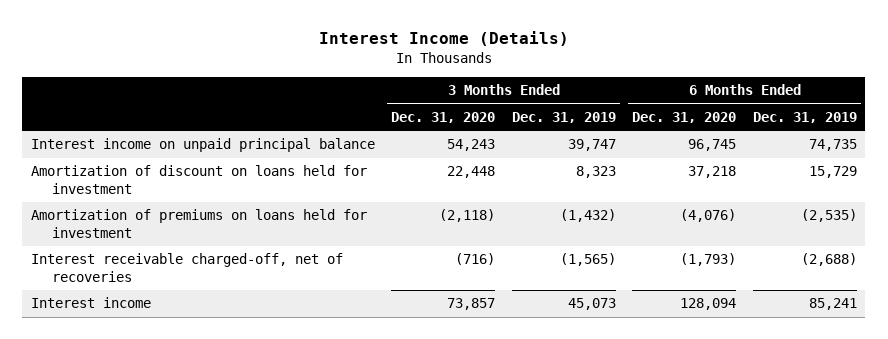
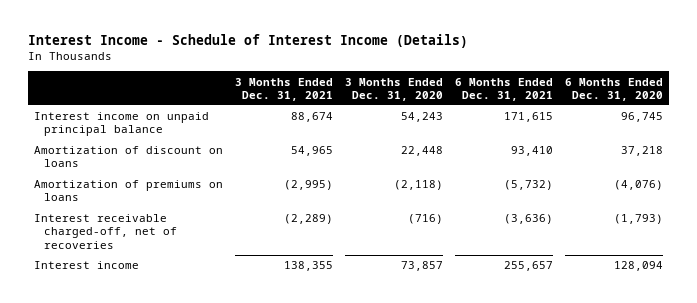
- Interest Income (Details)
+ Interest Income - Schedule of Interest Income (Details)
- | 3 Months Ended Dec. 31, 2020 | 3 Months Ended Dec. 31, 2019 | 6 Months Ended Dec. 31, 2020 | 6 Months Ended Dec. 31, 2019
+ | 3 Months Ended Dec. 31, 2021 | 3 Months Ended Dec. 31, 2020 | 6 Months Ended Dec. 31, 2021 | 6 Months Ended Dec. 31, 2020
- Amortization of discount on loans held for investment | 22,448 | 8,323 | 37,218 | 15,729
- Amortization of premiums on loans held for investment | (2,118) | (1,432) | (4,076) | (2,535)
+ Amortization of discount on loans | 54,965 | 22,448 | 93,410 | 37,218
+ Amortization of premiums on loans | (2,995) | (2,118) | (5,732) | (4,076)

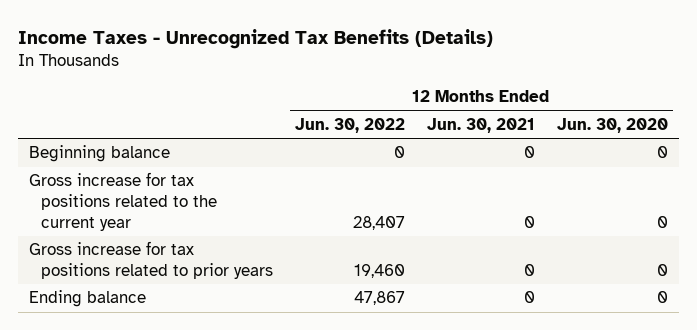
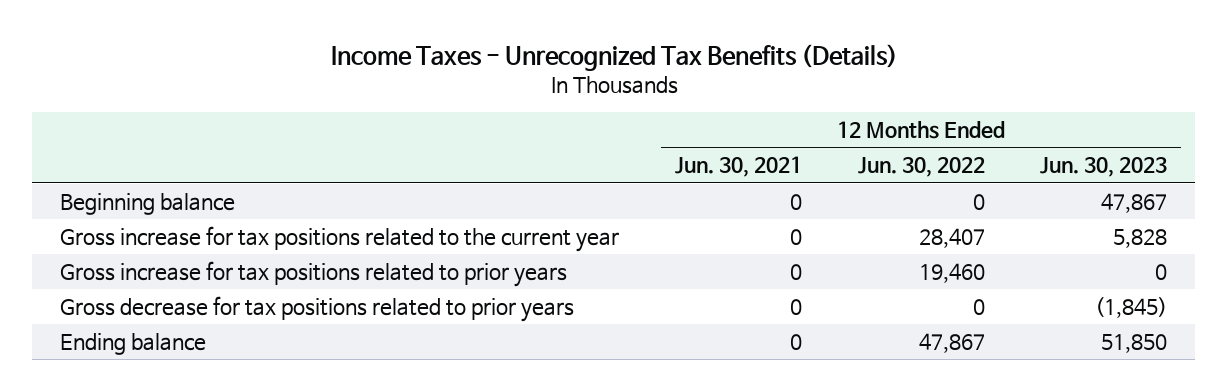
- | 12 Months Ended Jun. 30, 2022 | 12 Months Ended Jun. 30, 2021 | 12 Months Ended Jun. 30, 2020
+ | 12 Months Ended Jun. 30, 2021 | 12 Months Ended Jun. 30, 2022 | 12 Months Ended Jun. 30, 2023
+ Gross decrease for tax positions related to prior years | 0 | 0 | (1,845)

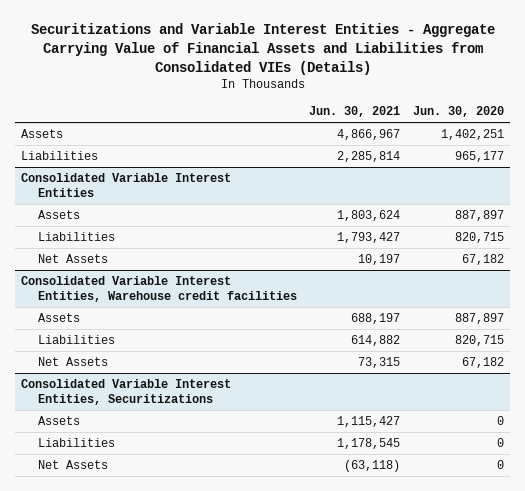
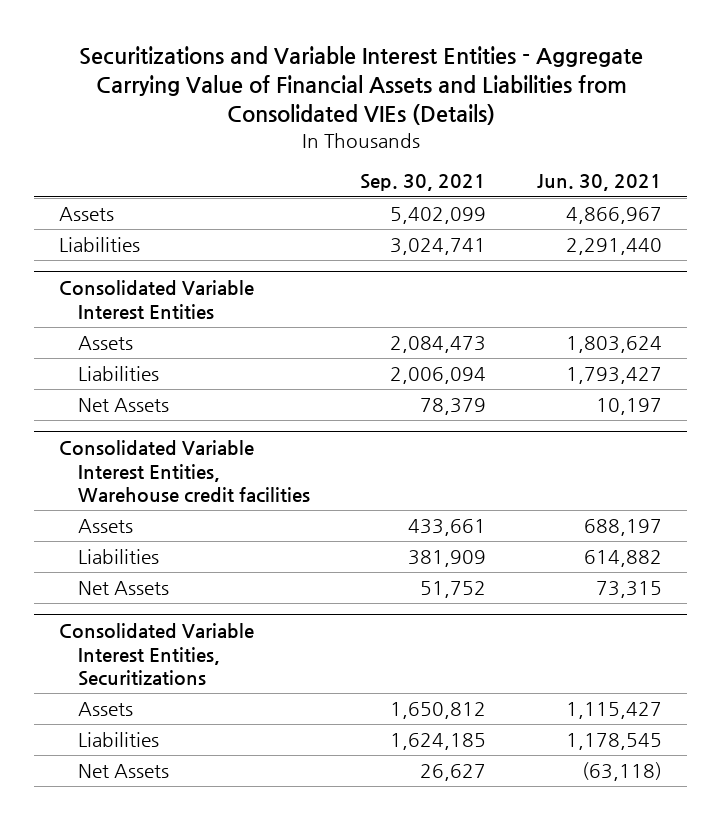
- | Jun. 30, 2021 | Jun. 30, 2020
+ | Sep. 30, 2021 | Jun. 30, 2021
- Liabilities | 2,285,814 | 965,177
+ Liabilities | 3,024,741 | 2,291,440

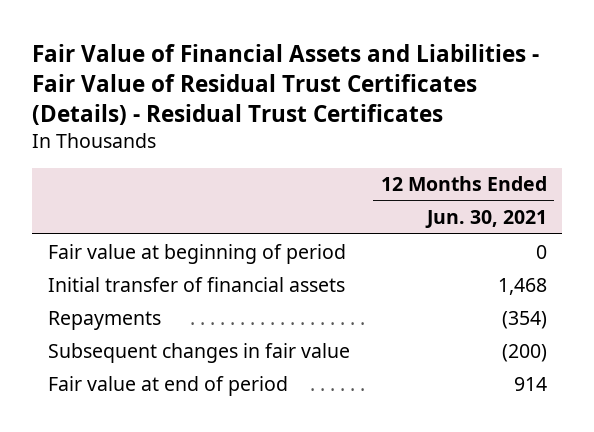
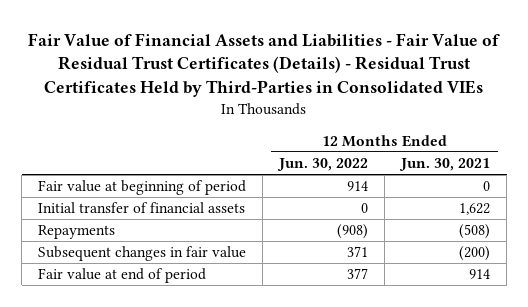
- Fair Value of Financial Assets and Liabilities - Fair Value of Residual Trust Certificates (Details) - Residual Trust Certificates
+ Fair Value of Financial Assets and Liabilities - Fair Value of Residual Trust Certificates (Details) - Residual Trust Certificates Held by Third-Parties in Consolidated VIEs
- | 12 Months Ended Jun. 30, 2021
+ | 12 Months Ended Jun. 30, 2022 | 12 Months Ended Jun. 30, 2021
- Initial transfer of financial assets | 1,468
- Repayments | (354)
+ Initial transfer of financial assets | 0 | 1,622
+ Repayments | (908) | (508)

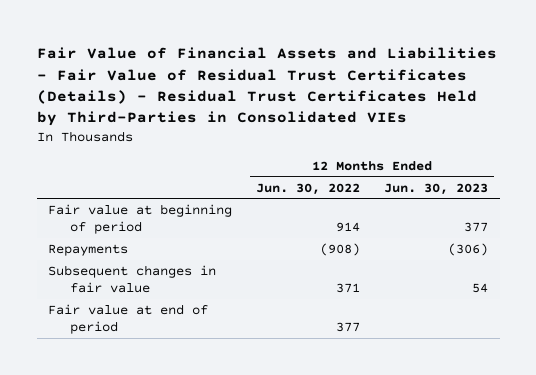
- | 12 Months Ended Jun. 30, 2022 | 12 Months Ended Jun. 30, 2021
+ | 12 Months Ended Jun. 30, 2022 | 12 Months Ended Jun. 30, 2023
- Initial transfer of financial assets | 0 | 1,622

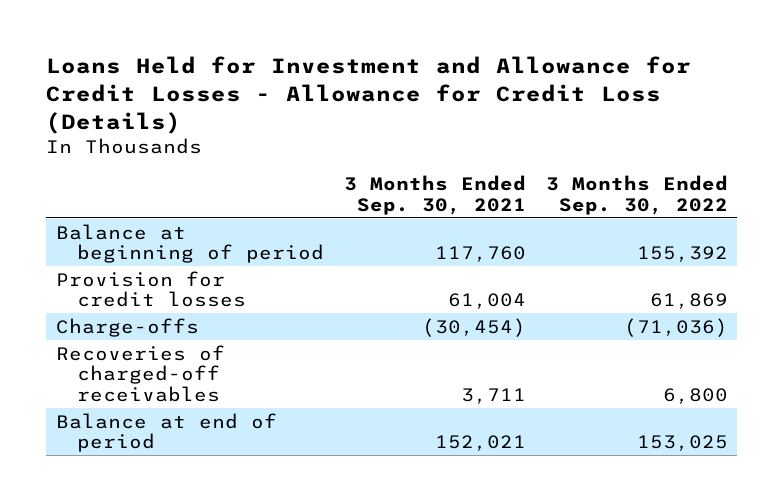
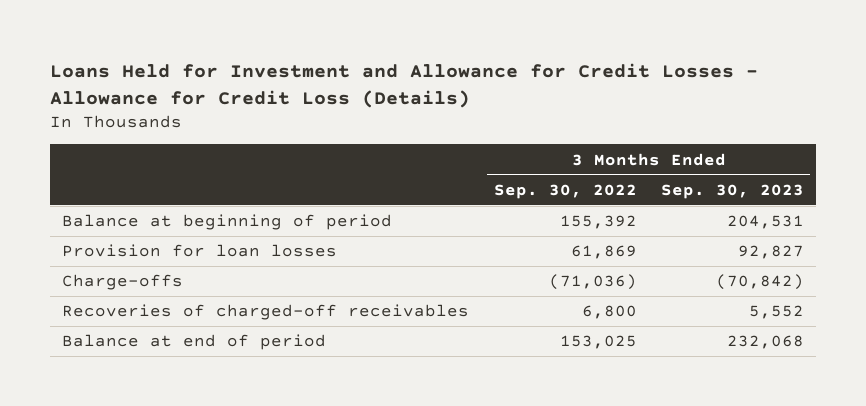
- | 3 Months Ended Sep. 30, 2021 | 3 Months Ended Sep. 30, 2022
+ | 3 Months Ended Sep. 30, 2022 | 3 Months Ended Sep. 30, 2023
- Provision for credit losses | 61,004 | 61,869
+ Provision for loan losses | 61,869 | 92,827

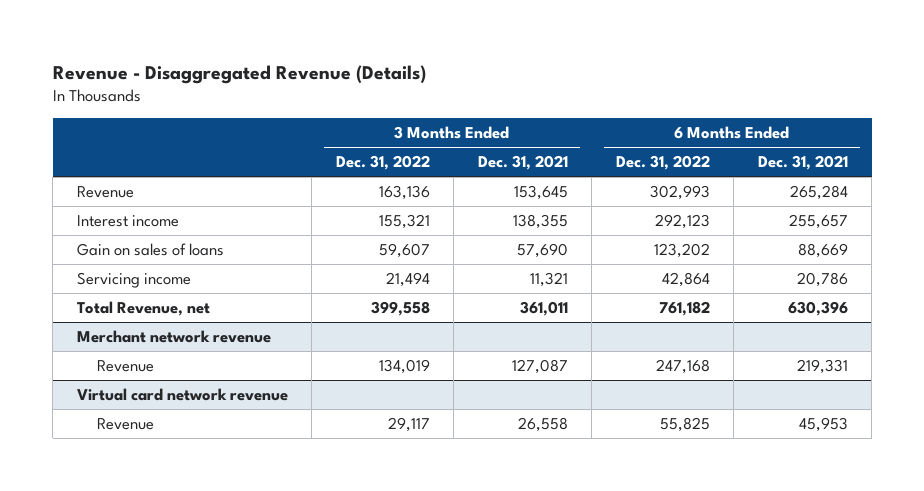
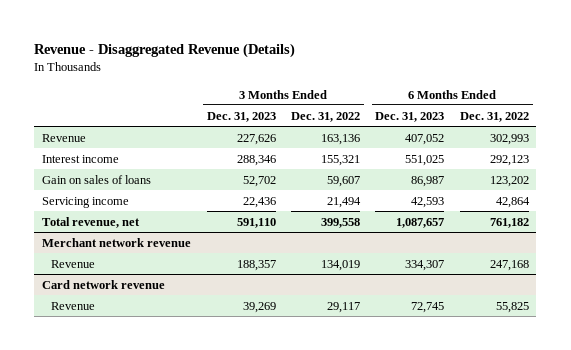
- | 3 Months Ended Dec. 31, 2022 | 3 Months Ended Dec. 31, 2021 | 6 Months Ended Dec. 31, 2022 | 6 Months Ended Dec. 31, 2021
+ | 3 Months Ended Dec. 31, 2023 | 3 Months Ended Dec. 31, 2022 | 6 Months Ended Dec. 31, 2023 | 6 Months Ended Dec. 31, 2022
- Total Revenue, net | 399,558 | 361,011 | 761,182 | 630,396
+ Total revenue, net | 591,110 | 399,558 | 1,087,657 | 761,182
- Virtual card network revenue
+ Card network revenue

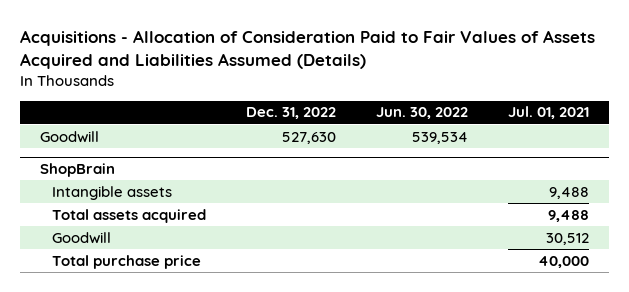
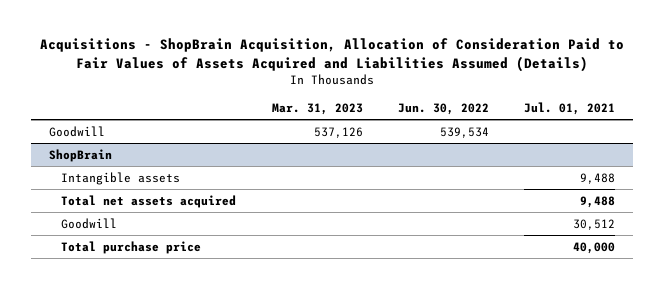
- Acquisitions - Allocation of Consideration Paid to Fair Values of Assets Acquired and Liabilities Assumed (Details)
+ Acquisitions - ShopBrain Acquisition, Allocation of Consideration Paid to Fair Values of Assets Acquired and Liabilities Assumed (Details)
- | Dec. 31, 2022 | Jun. 30, 2022 | Jul. 01, 2021
+ | Mar. 31, 2023 | Jun. 30, 2022 | Jul. 01, 2021
@ ShopBrain
- Total assets acquired | | | 9,488
+ Total net assets acquired | | | 9,488

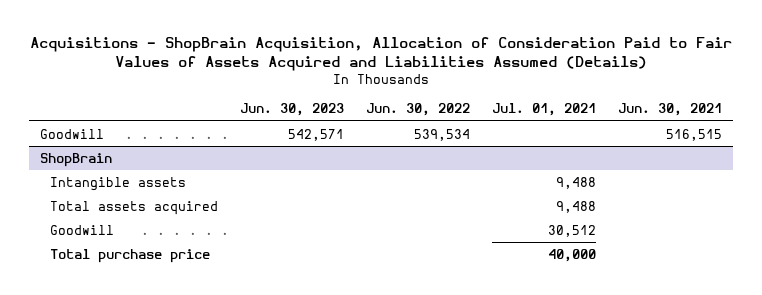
- | Mar. 31, 2023 | Jun. 30, 2022 | Jul. 01, 2021
+ | Jun. 30, 2023 | Jun. 30, 2022 | Jul. 01, 2021 | Jun. 30, 2021
@ ShopBrain
- Total net assets acquired | | | 9,488
+ Total assets acquired | | | 9,488 |

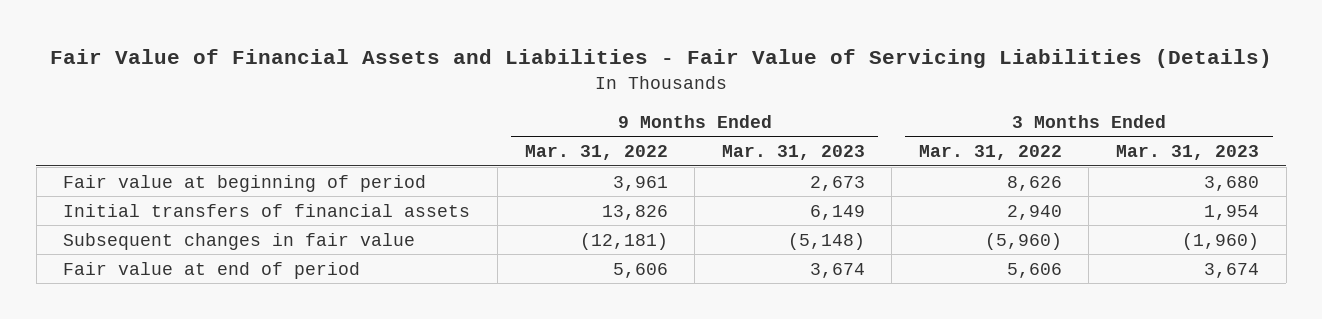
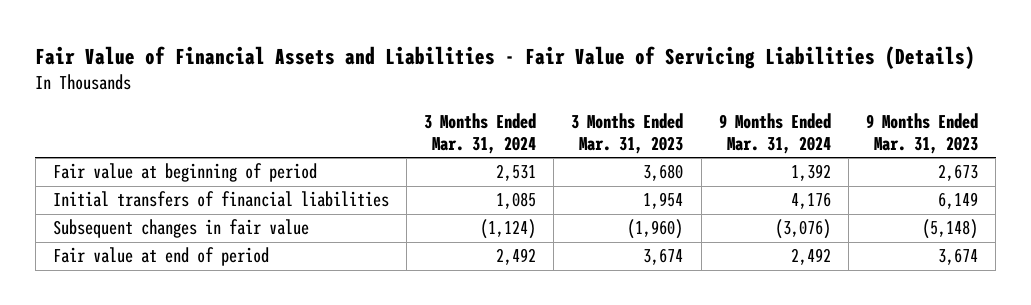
- | 9 Months Ended Mar. 31, 2022 | 9 Months Ended Mar. 31, 2023 | 3 Months Ended Mar. 31, 2022 | 3 Months Ended Mar. 31, 2023
+ | 3 Months Ended Mar. 31, 2024 | 3 Months Ended Mar. 31, 2023 | 9 Months Ended Mar. 31, 2024 | 9 Months Ended Mar. 31, 2023
- Initial transfers of financial assets | 13,826 | 6,149 | 2,940 | 1,954
+ Initial transfers of financial liabilities | 1,085 | 1,954 | 4,176 | 6,149

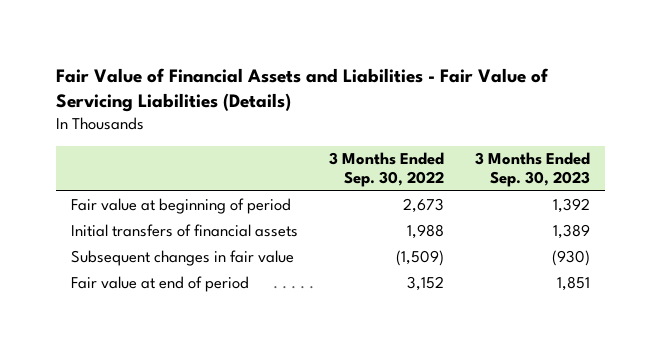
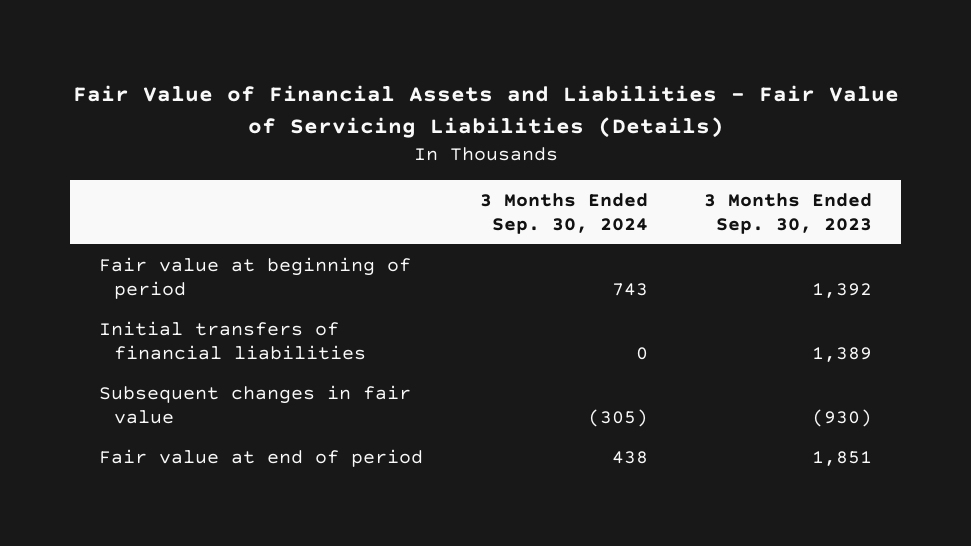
- | 3 Months Ended Sep. 30, 2022 | 3 Months Ended Sep. 30, 2023
+ | 3 Months Ended Sep. 30, 2024 | 3 Months Ended Sep. 30, 2023
- Initial transfers of financial assets | 1,988 | 1,389
+ Initial transfers of financial liabilities | 0 | 1,389

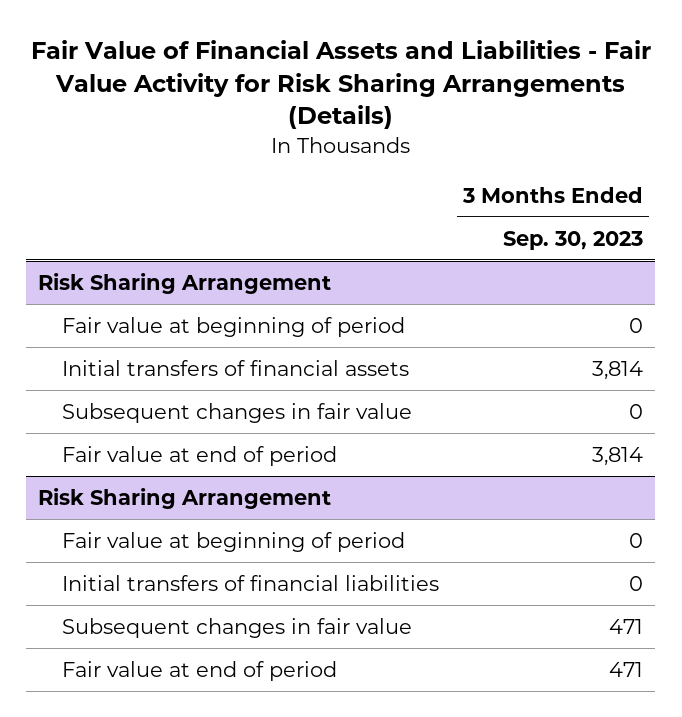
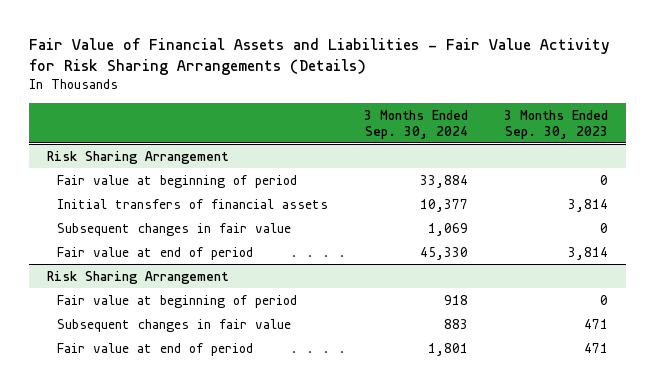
- | 3 Months Ended Sep. 30, 2023
+ | 3 Months Ended Sep. 30, 2024 | 3 Months Ended Sep. 30, 2023
@ Risk Sharing Arrangement
- Initial transfers of financial liabilities | 0

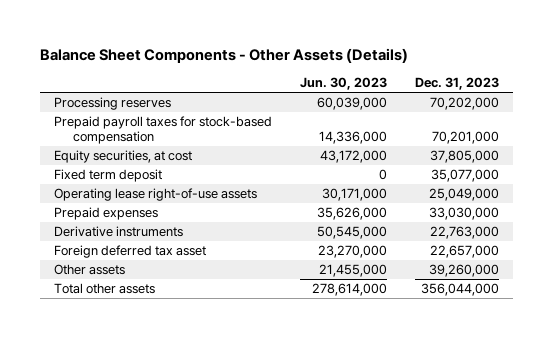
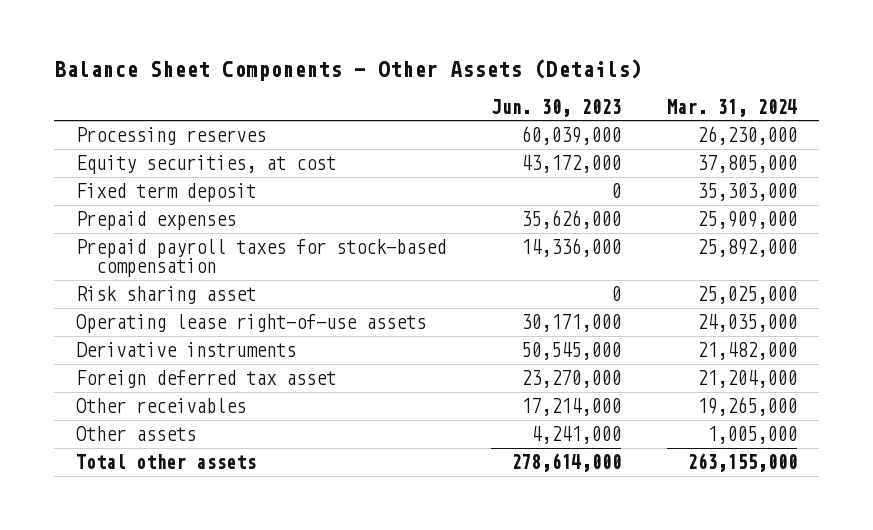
- | Jun. 30, 2023 | Dec. 31, 2023
+ | Jun. 30, 2023 | Mar. 31, 2024
moved down: Prepaid payroll taxes for stock-based compensation | 14,336,000 | 25,892,000
+ Risk sharing asset | 0 | 25,025,000
moved down: Operating lease right-of-use assets | 30,171,000 | 24,035,000
- Other assets | 21,455,000 | 39,260,000
+ Other receivables | 17,214,000 | 19,265,000
+ Other assets | 4,241,000 | 1,005,000

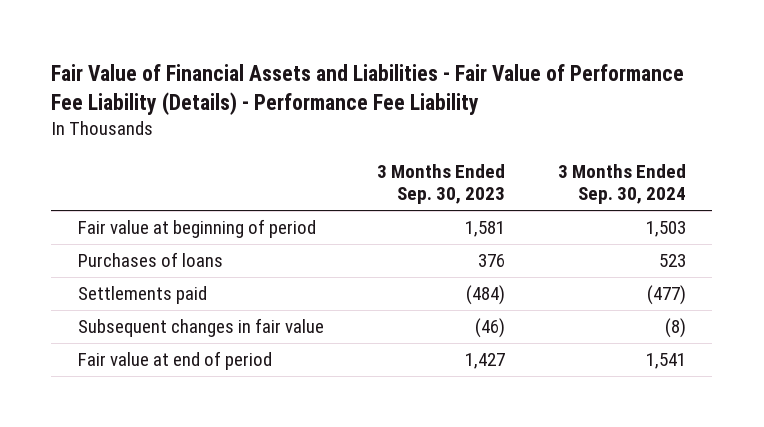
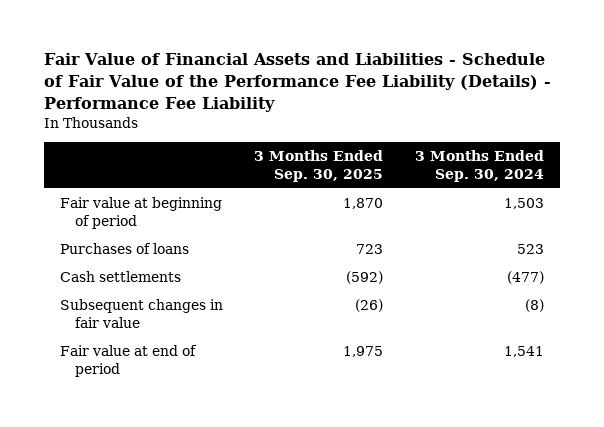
- Fair Value of Financial Assets and Liabilities - Fair Value of Performance Fee Liability (Details) - Performance Fee Liability
+ Fair Value of Financial Assets and Liabilities - Schedule of Fair Value of the Performance Fee Liability (Details) - Performance Fee Liability
- | 3 Months Ended Sep. 30, 2023 | 3 Months Ended Sep. 30, 2024
+ | 3 Months Ended Sep. 30, 2025 | 3 Months Ended Sep. 30, 2024
- Settlements paid | (484) | (477)
+ Cash settlements | (592) | (477)

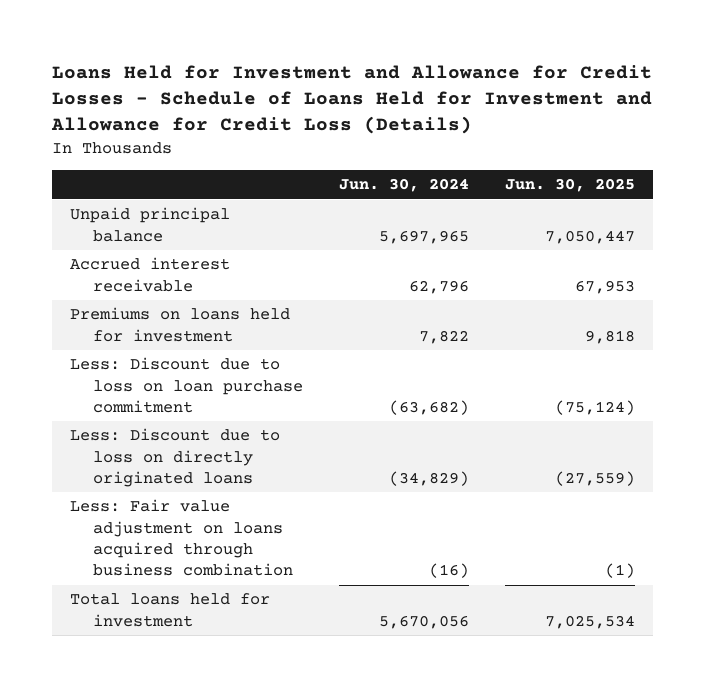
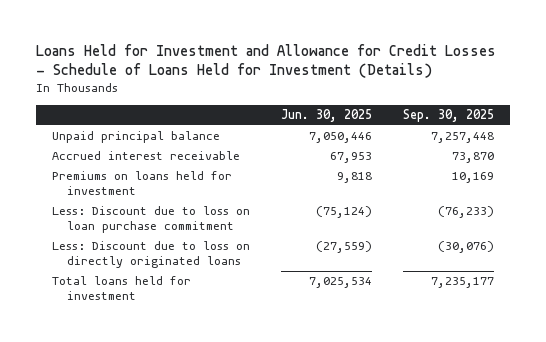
- Loans Held for Investment and Allowance for Credit Losses - Schedule of Loans Held for Investment and Allowance for Credit Loss (Details)
+ Loans Held for Investment and Allowance for Credit Losses - Schedule of Loans Held for Investment (Details)
- | Jun. 30, 2024 | Jun. 30, 2025
+ | Jun. 30, 2025 | Sep. 30, 2025
- Unpaid principal balance | 5,697,965 | 7,050,447
+ Unpaid principal balance | 7,050,446 | 7,257,448
- Less: Fair value adjustment on loans acquired through business combination | (16) | (1)

